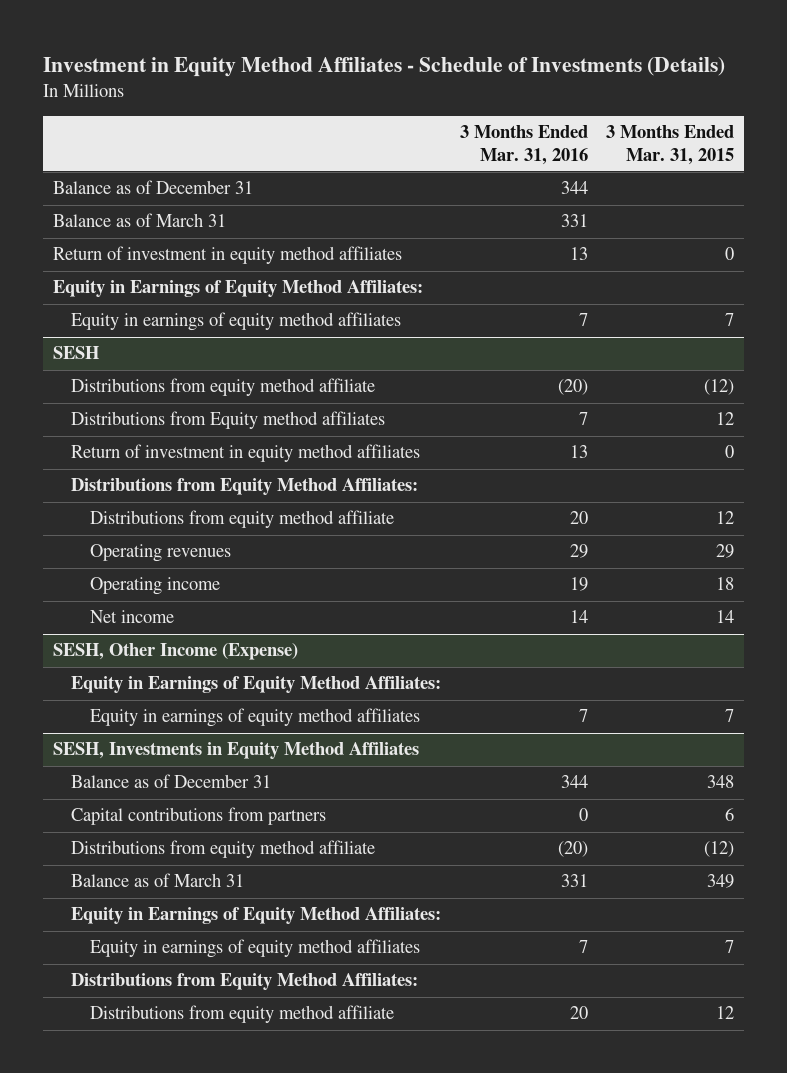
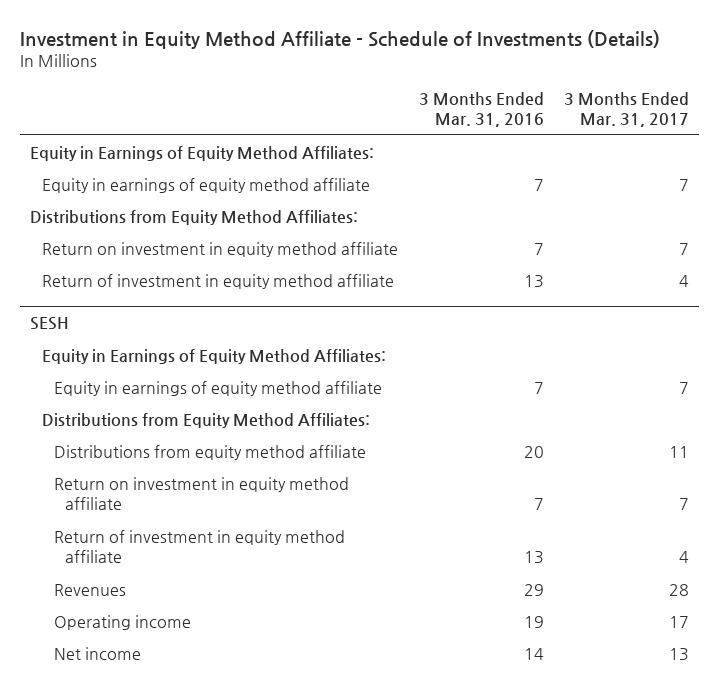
- Investment in Equity Method Affiliates - Schedule of Investments (Details)
+ Investment in Equity Method Affiliate - Schedule of Investments (Details)
- | 3 Months Ended Mar. 31, 2016 | 3 Months Ended Mar. 31, 2015
+ | 3 Months Ended Mar. 31, 2016 | 3 Months Ended Mar. 31, 2017
- Balance as of December 31 | 344 |
- Balance as of March 31 | 331 |
- Return of investment in equity method affiliates | 13 | 0
- Equity in earnings of equity method affiliates | 7 | 7
+ Equity in earnings of equity method affiliate | 7 | 7
+ Distributions from Equity Method Affiliates:
+ Return on investment in equity method affiliate | 7 | 7
+ Return of investment in equity method affiliate | 13 | 4
@ SESH
- Distributions from equity method affiliate | (20) | (12)
- Distributions from Equity method affiliates | 7 | 12
- Return of investment in equity method affiliates | 13 | 0
+ Equity in Earnings of Equity Method Affiliates:
+ Equity in earnings of equity method affiliate | 7 | 7
- Operating revenues | 29 | 29
+ Return on investment in equity method affiliate | 7 | 7
+ Return of investment in equity method affiliate | 13 | 4
+ Revenues | 29 | 28
- SESH, Other Income (Expense)
- Equity in Earnings of Equity Method Affiliates:
- Equity in earnings of equity method affiliates | 7 | 7
- SESH, Investments in Equity Method Affiliates
- Balance as of December 31 | 344 | 348
- Capital contributions from partners | 0 | 6
- Distributions from equity method affiliate | (20) | (12)
- Balance as of March 31 | 331 | 349
- Equity in Earnings of Equity Method Affiliates:
- Equity in earnings of equity method affiliates | 7 | 7
- Distributions from Equity Method Affiliates:
- Distributions from equity method affiliate | 20 | 12

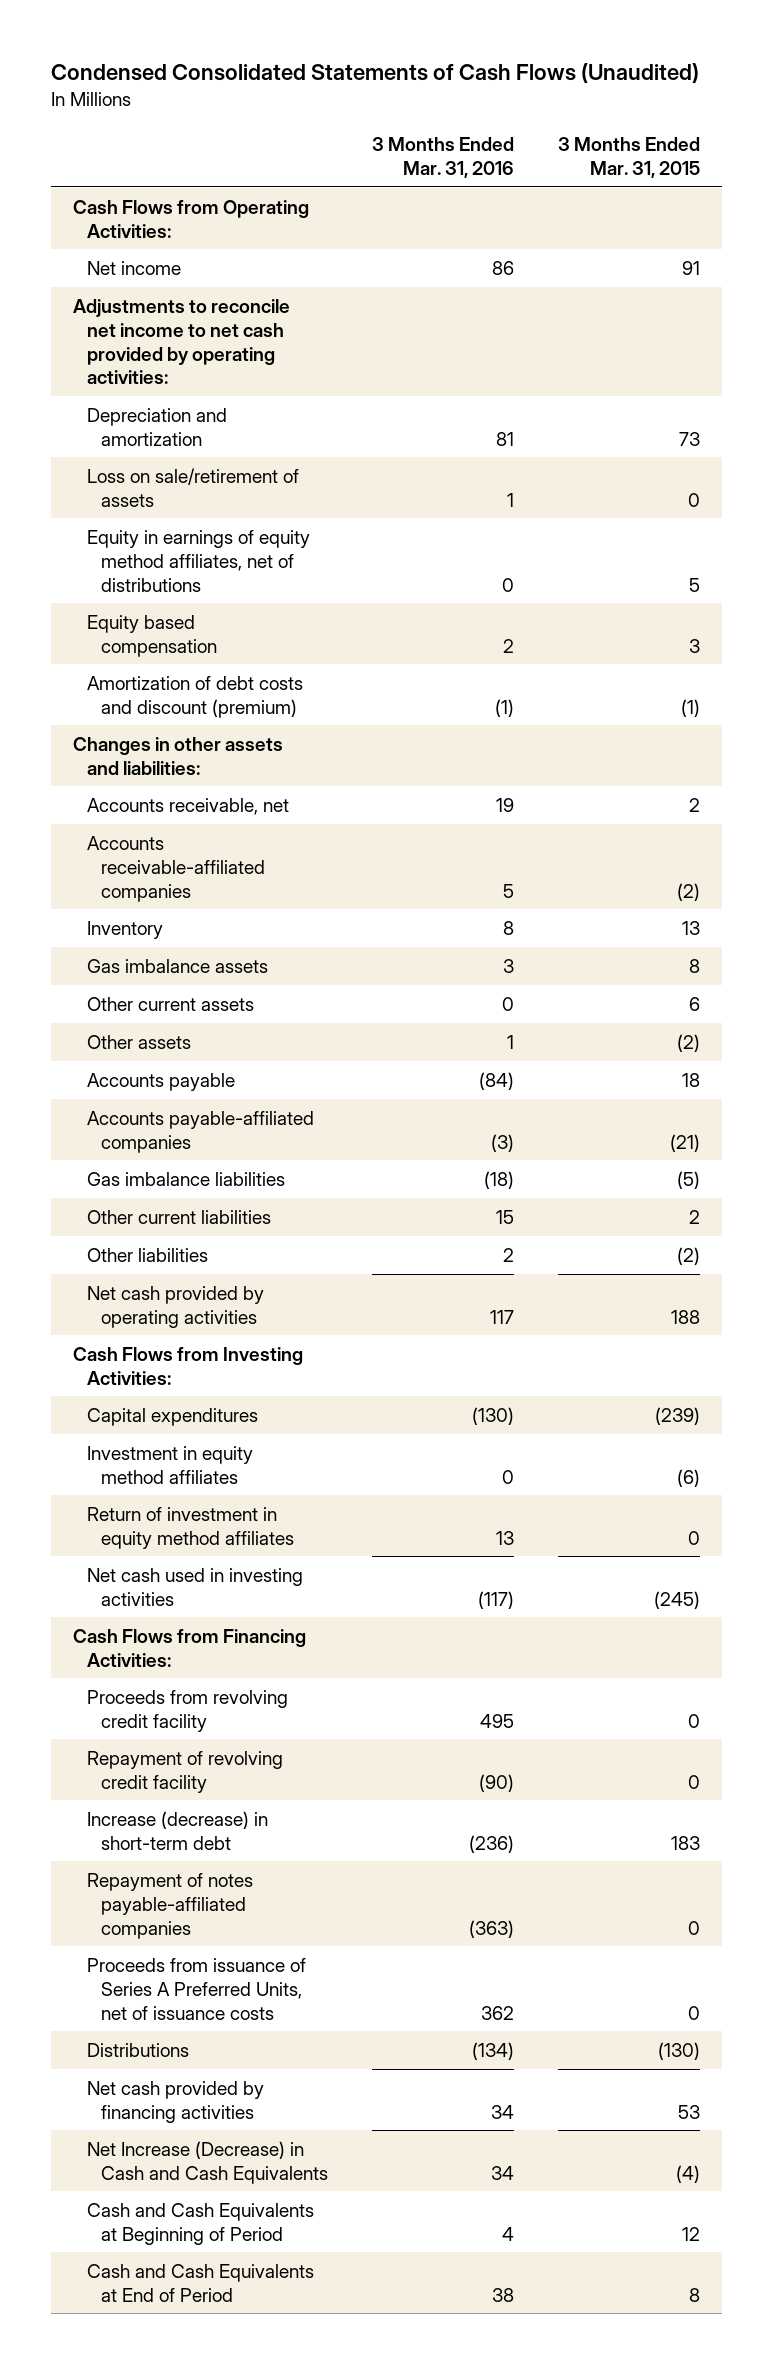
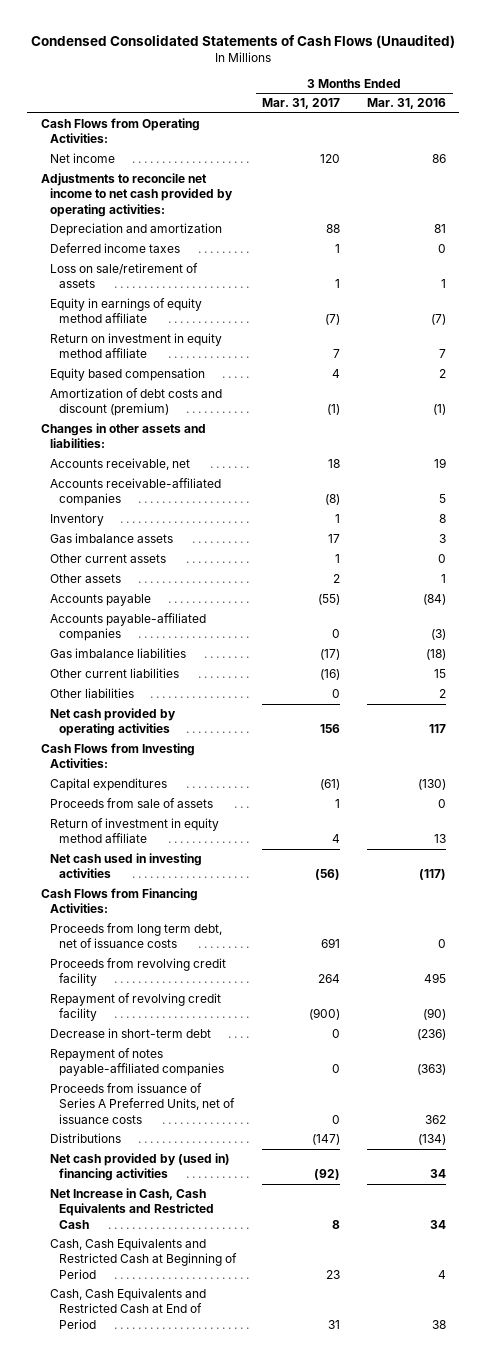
- | 3 Months Ended Mar. 31, 2016 | 3 Months Ended Mar. 31, 2015
+ | 3 Months Ended Mar. 31, 2017 | 3 Months Ended Mar. 31, 2016
+ Deferred income taxes | 1 | 0
- Equity in earnings of equity method affiliates, net of distributions | 0 | 5
+ Equity in earnings of equity method affiliate | (7) | (7)
+ Return on investment in equity method affiliate | 7 | 7
- Investment in equity method affiliates | 0 | (6)
- Return of investment in equity method affiliates | 13 | 0
+ Proceeds from sale of assets | 1 | 0
+ Return of investment in equity method affiliate | 4 | 13
+ Proceeds from long term debt, net of issuance costs | 691 | 0
- Increase (decrease) in short-term debt | (236) | 183
+ Decrease in short-term debt | 0 | (236)
- Net cash provided by financing activities | 34 | 53
- Net Increase (Decrease) in Cash and Cash Equivalents | 34 | (4)
- Cash and Cash Equivalents at Beginning of Period | 4 | 12
- Cash and Cash Equivalents at End of Period | 38 | 8
+ Net cash provided by (used in) financing activities | (92) | 34
+ Net Increase in Cash, Cash Equivalents and Restricted Cash | 8 | 34
+ Cash, Cash Equivalents and Restricted Cash at Beginning of Period | 23 | 4
+ Cash, Cash Equivalents and Restricted Cash at End of Period | 31 | 38

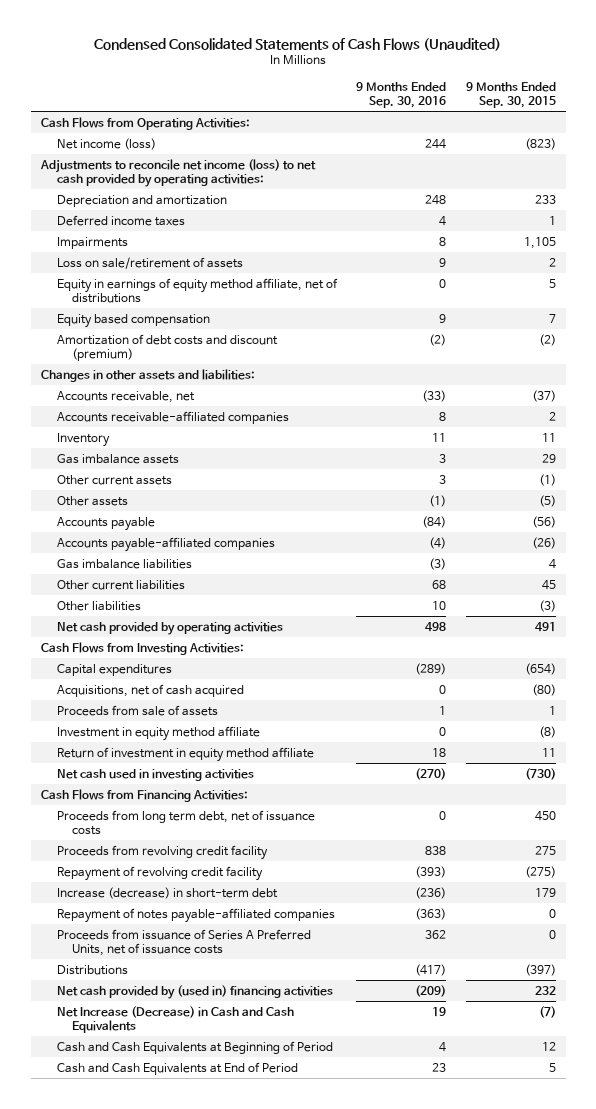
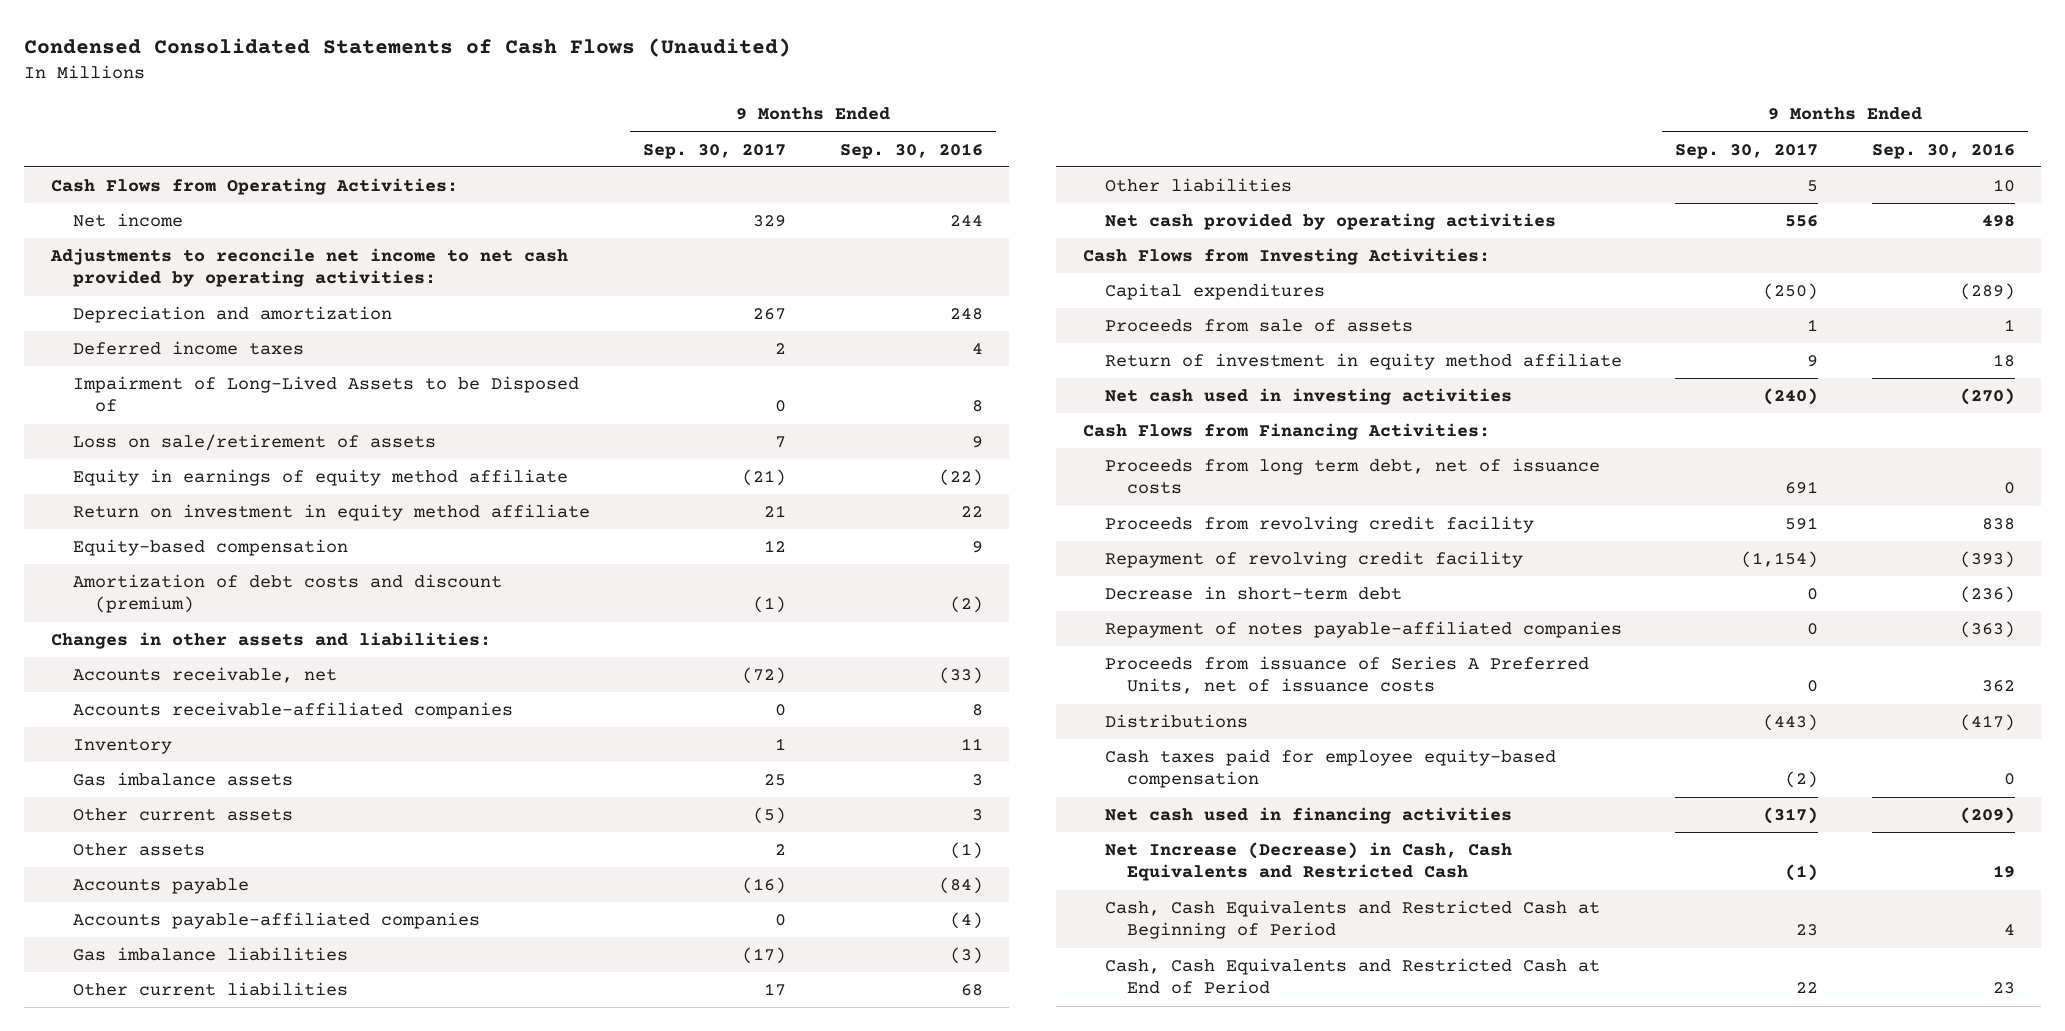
- | 9 Months Ended Sep. 30, 2016 | 9 Months Ended Sep. 30, 2015
+ | 9 Months Ended Sep. 30, 2017 | 9 Months Ended Sep. 30, 2016
- Net income (loss) | 244 | (823)
- Adjustments to reconcile net income (loss) to net cash provided by operating activities:
+ Net income | 329 | 244
+ Adjustments to reconcile net income to net cash provided by operating activities:
- Impairments | 8 | 1,105
+ Impairment of Long-Lived Assets to be Disposed of | 0 | 8
- Equity in earnings of equity method affiliate, net of distributions | 0 | 5
- Equity based compensation | 9 | 7
+ Equity in earnings of equity method affiliate | (21) | (22)
+ Return on investment in equity method affiliate | 21 | 22
+ Equity-based compensation | 12 | 9
- Acquisitions, net of cash acquired | 0 | (80)
- Investment in equity method affiliate | 0 | (8)
- Increase (decrease) in short-term debt | (236) | 179
+ Decrease in short-term debt | 0 | (236)
- Net cash provided by (used in) financing activities | (209) | 232
- Net Increase (Decrease) in Cash and Cash Equivalents | 19 | (7)
- Cash and Cash Equivalents at Beginning of Period | 4 | 12
- Cash and Cash Equivalents at End of Period | 23 | 5
+ Cash taxes paid for employee equity-based compensation | (2) | 0
+ Net cash used in financing activities | (317) | (209)
+ Net Increase (Decrease) in Cash, Cash Equivalents and Restricted Cash | (1) | 19
+ Cash, Cash Equivalents and Restricted Cash at Beginning of Period | 23 | 4
+ Cash, Cash Equivalents and Restricted Cash at End of Period | 22 | 23

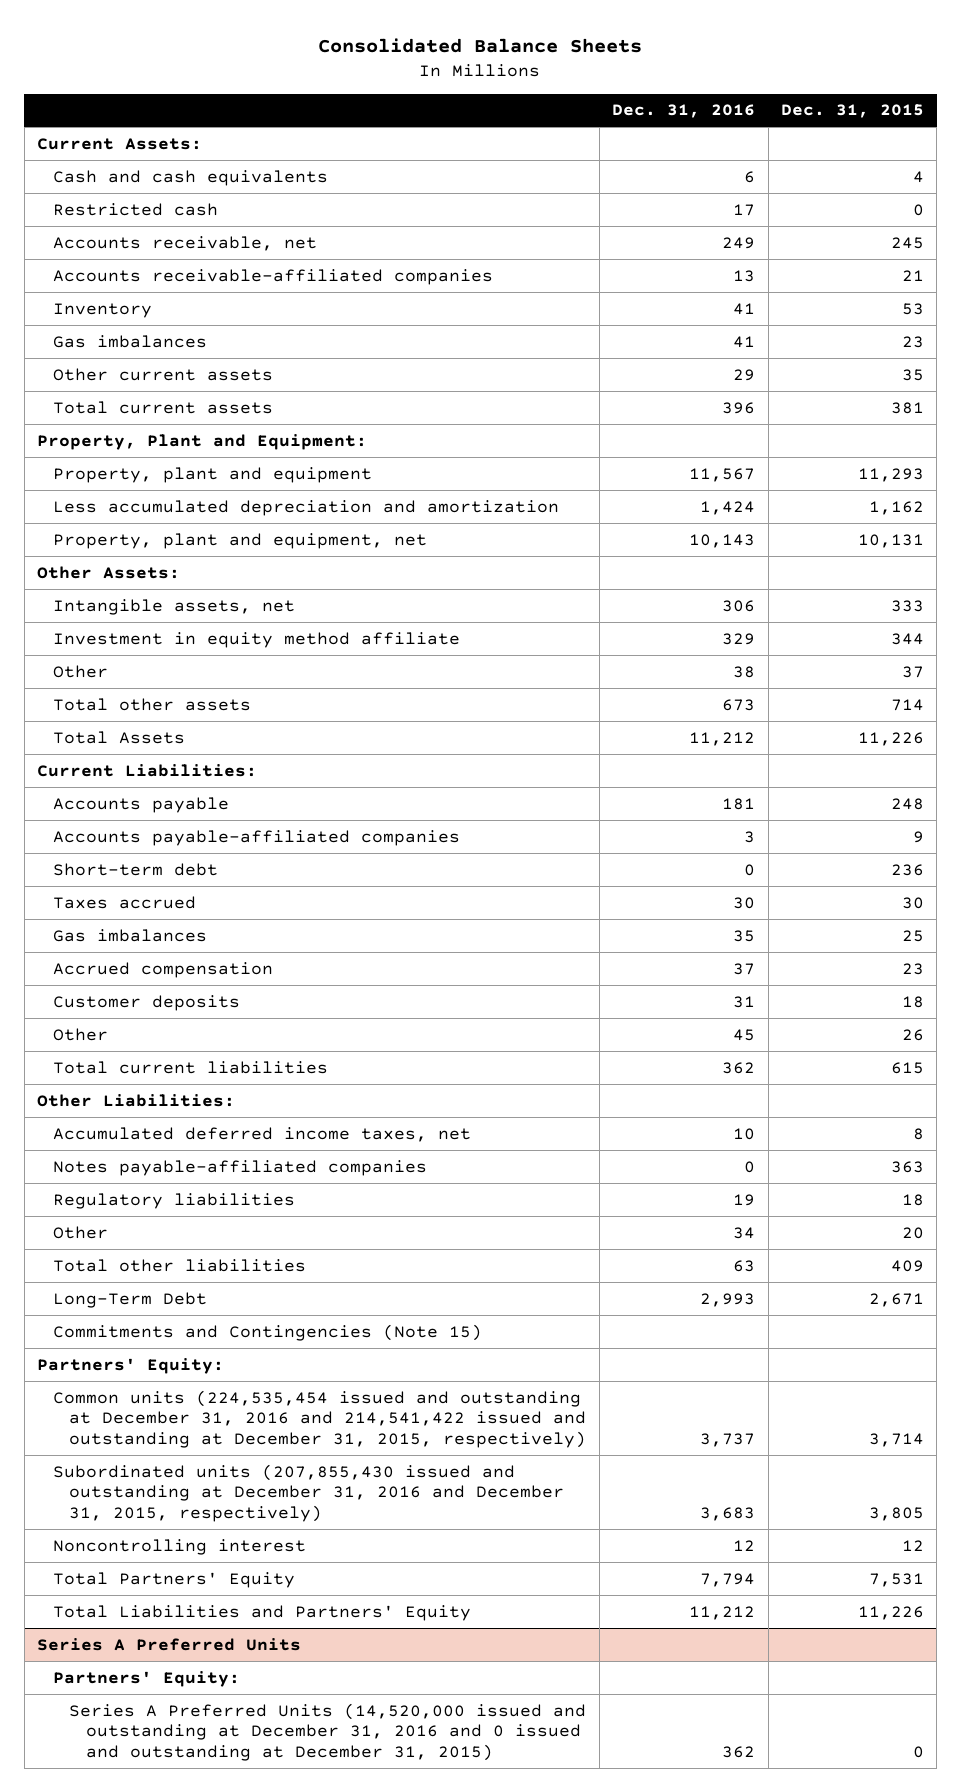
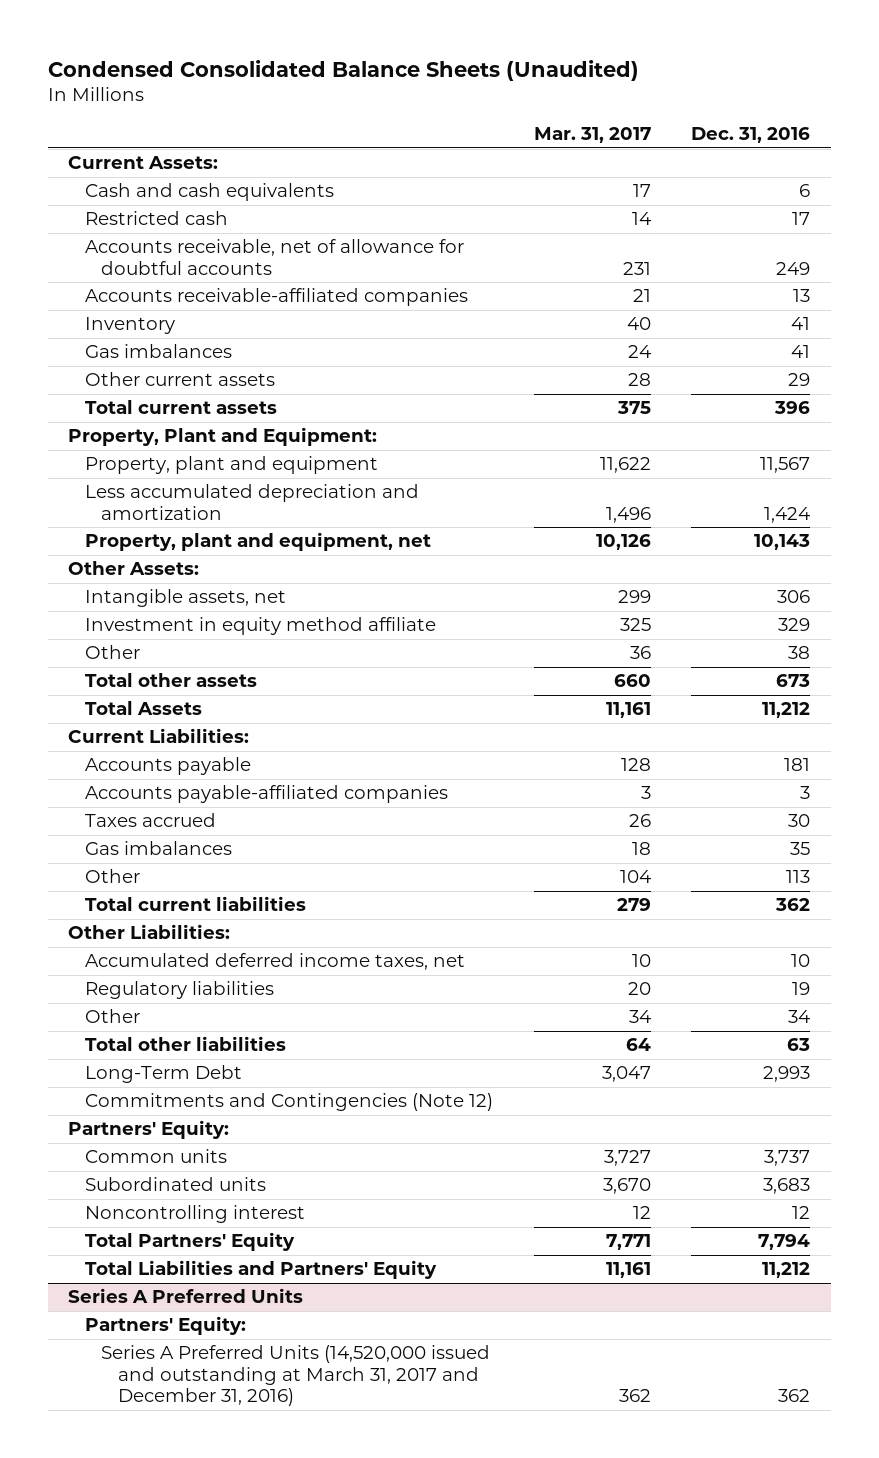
- Consolidated Balance Sheets
+ Condensed Consolidated Balance Sheets (Unaudited)
- | Dec. 31, 2016 | Dec. 31, 2015
+ | Mar. 31, 2017 | Dec. 31, 2016
- Accounts receivable, net | 249 | 245
+ Accounts receivable, net of allowance for doubtful accounts | 231 | 249
- Short-term debt | 0 | 236
- Accrued compensation | 37 | 23
- Customer deposits | 31 | 18
- Other | 45 | 26
+ Other | 104 | 113
- Notes payable-affiliated companies | 0 | 363
- Commitments and Contingencies (Note 15)
+ Commitments and Contingencies (Note 12)
- Common units (224,535,454 issued and outstanding at December 31, 2016 and 214,541,422 issued and outstanding at December 31, 2015, respectively) | 3,737 | 3,714
- Subordinated units (207,855,430 issued and outstanding at December 31, 2016 and December 31, 2015, respectively) | 3,683 | 3,805
+ Common units | 3,727 | 3,737
+ Subordinated units | 3,670 | 3,683
@ Series A Preferred Units
- Series A Preferred Units (14,520,000 issued and outstanding at December 31, 2016 and 0 issued and outstanding at December 31, 2015) | 362 | 0
+ Series A Preferred Units (14,520,000 issued and outstanding at March 31, 2017 and December 31, 2016) | 362 | 362

